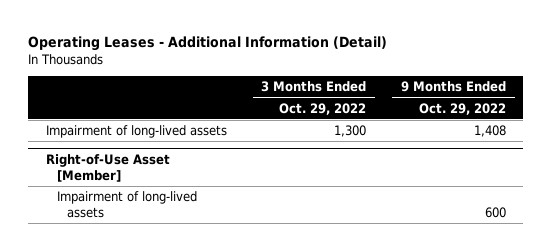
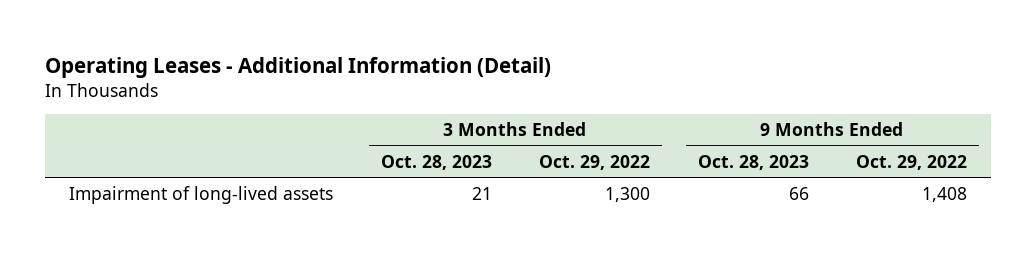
- | 3 Months Ended Oct. 29, 2022 | 9 Months Ended Oct. 29, 2022
+ | 3 Months Ended Oct. 28, 2023 | 3 Months Ended Oct. 29, 2022 | 9 Months Ended Oct. 28, 2023 | 9 Months Ended Oct. 29, 2022
- Right-of-Use Asset [Member]
- Impairment of long-lived assets | | 600

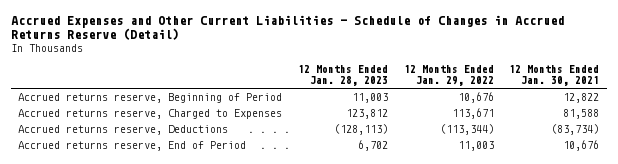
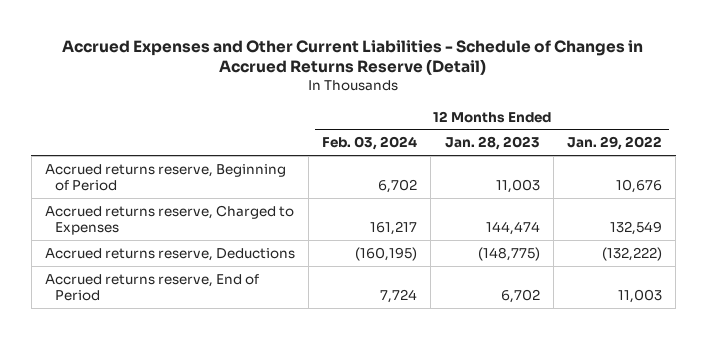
- | 12 Months Ended Jan. 28, 2023 | 12 Months Ended Jan. 29, 2022 | 12 Months Ended Jan. 30, 2021
+ | 12 Months Ended Feb. 03, 2024 | 12 Months Ended Jan. 28, 2023 | 12 Months Ended Jan. 29, 2022
- Accrued returns reserve, Charged to Expenses | 123,812 | 113,671 | 81,588
- Accrued returns reserve, Deductions | (128,113) | (113,344) | (83,734)
+ Accrued returns reserve, Charged to Expenses | 161,217 | 144,474 | 132,549
+ Accrued returns reserve, Deductions | (160,195) | (148,775) | (132,222)

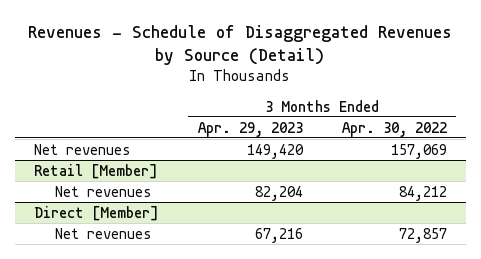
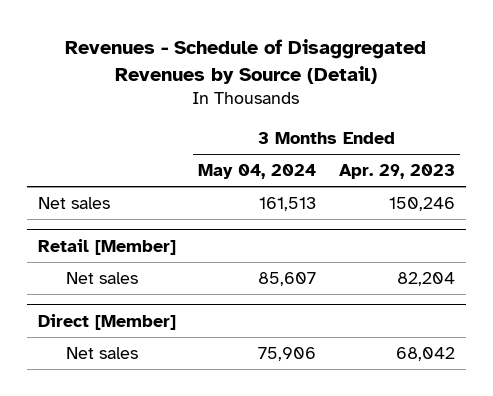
- | 3 Months Ended Apr. 29, 2023 | 3 Months Ended Apr. 30, 2022
+ | 3 Months Ended May 04, 2024 | 3 Months Ended Apr. 29, 2023
- Net revenues | 149,420 | 157,069
+ Net sales | 161,513 | 150,246
@ Retail [Member]
- Net revenues | 82,204 | 84,212
+ Net sales | 85,607 | 82,204
@ Direct [Member]
- Net revenues | 67,216 | 72,857
+ Net sales | 75,906 | 68,042

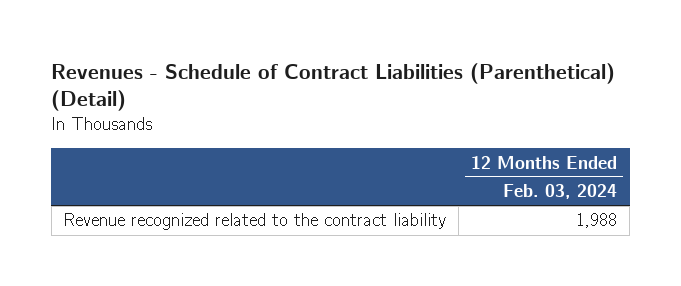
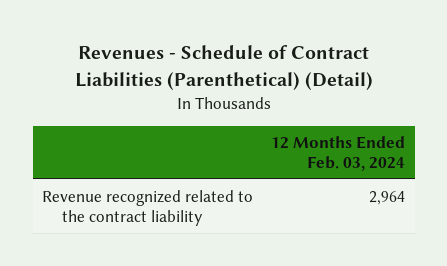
- Revenue recognized related to the contract liability | 1,988
+ Revenue recognized related to the contract liability | 2,964

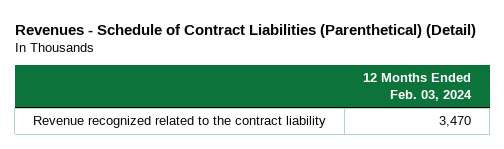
- Revenue recognized related to the contract liability | 2,964
+ Revenue recognized related to the contract liability | 3,470

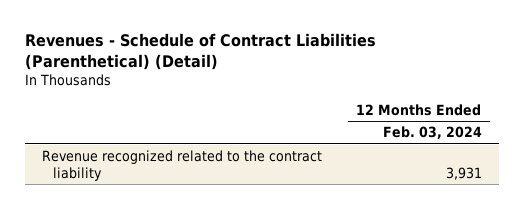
- Revenue recognized related to the contract liability | 3,470
+ Revenue recognized related to the contract liability | 3,931

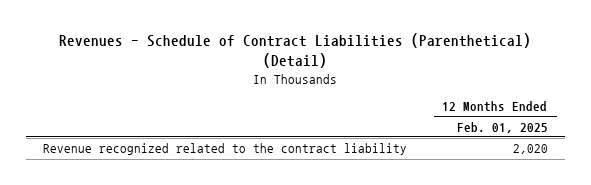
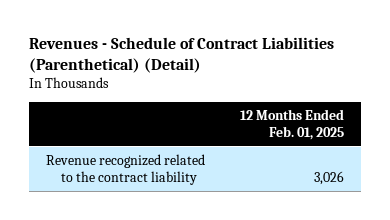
- Revenue recognized related to the contract liability | 2,020
+ Revenue recognized related to the contract liability | 3,026

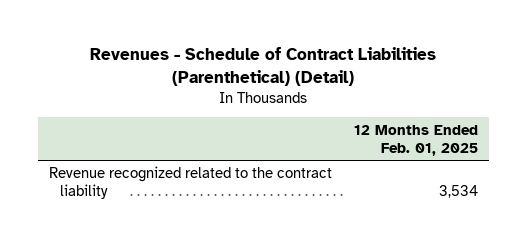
- Revenue recognized related to the contract liability | 3,026
+ Revenue recognized related to the contract liability | 3,534

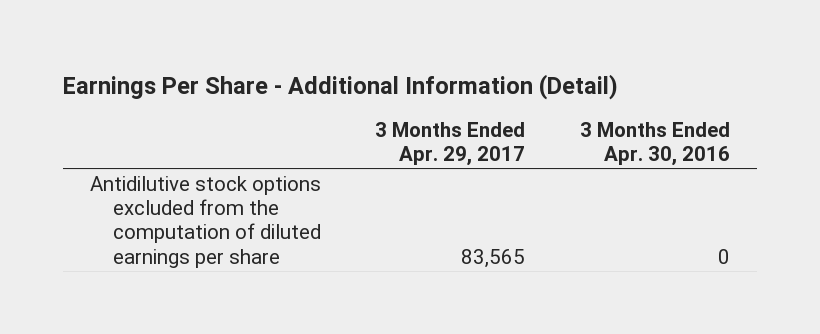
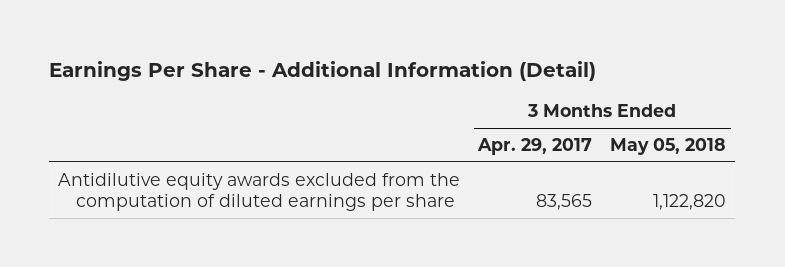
- | 3 Months Ended Apr. 29, 2017 | 3 Months Ended Apr. 30, 2016
+ | 3 Months Ended Apr. 29, 2017 | 3 Months Ended May 05, 2018
- Antidilutive stock options excluded from the computation of diluted earnings per share | 83,565 | 0
+ Antidilutive equity awards excluded from the computation of diluted earnings per share | 83,565 | 1,122,820

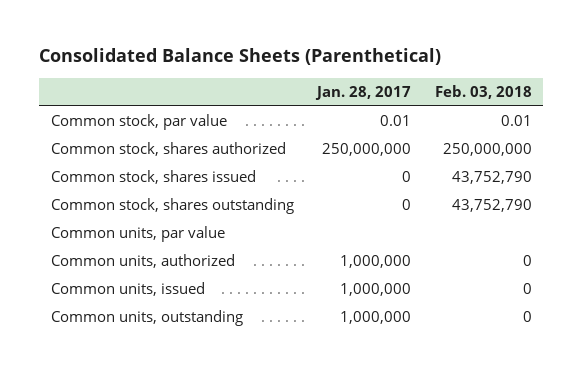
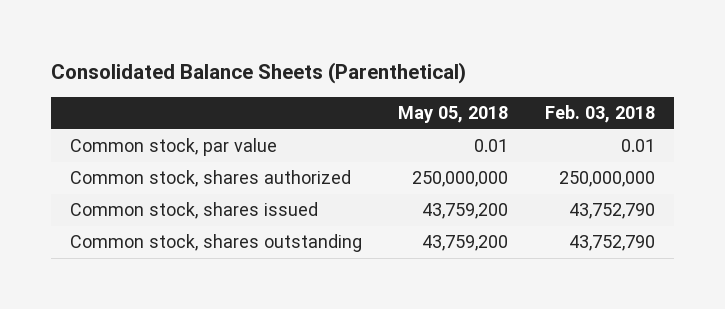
- | Jan. 28, 2017 | Feb. 03, 2018
+ | May 05, 2018 | Feb. 03, 2018
- Common units, par value
- Common units, authorized | 1,000,000 | 0
- Common units, issued | 1,000,000 | 0
- Common units, outstanding | 1,000,000 | 0

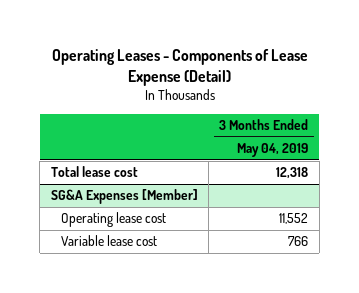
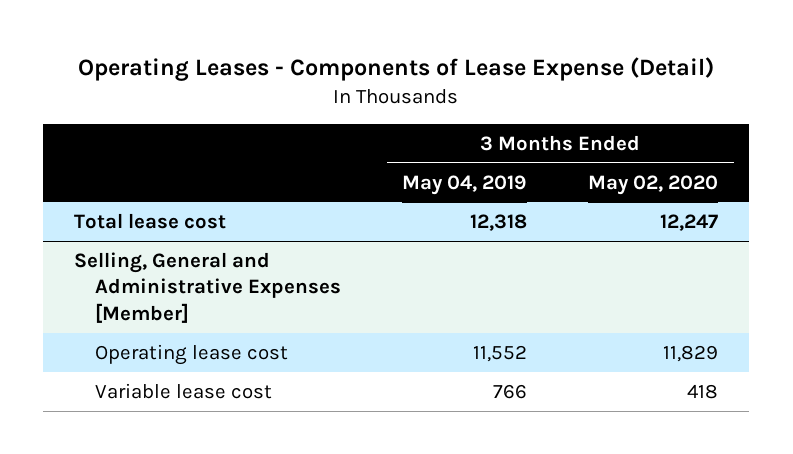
- | 3 Months Ended May 04, 2019
+ | 3 Months Ended May 04, 2019 | 3 Months Ended May 02, 2020
- SG&A Expenses [Member]
+ Selling, General and Administrative Expenses [Member]

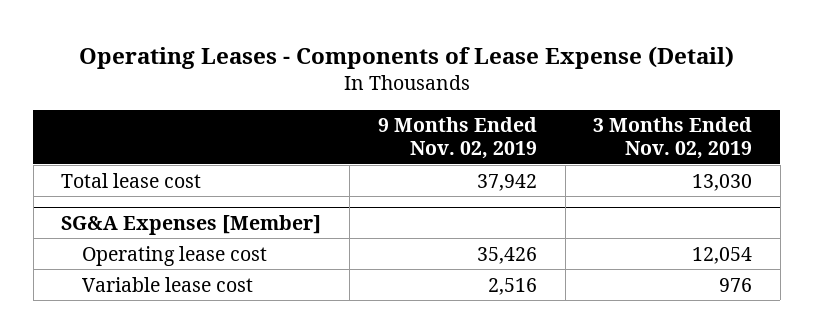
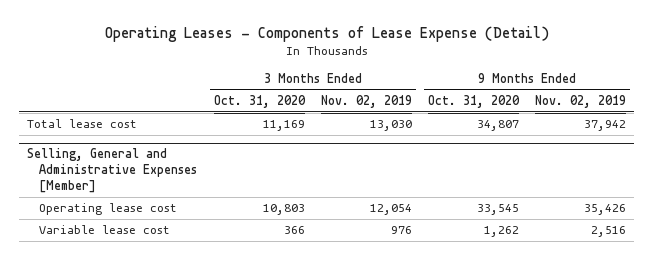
- | 9 Months Ended Nov. 02, 2019 | 3 Months Ended Nov. 02, 2019
+ | 3 Months Ended Oct. 31, 2020 | 3 Months Ended Nov. 02, 2019 | 9 Months Ended Oct. 31, 2020 | 9 Months Ended Nov. 02, 2019
- SG&A Expenses [Member]
+ Selling, General and Administrative Expenses [Member]

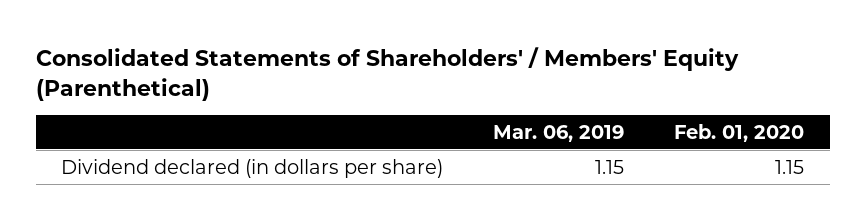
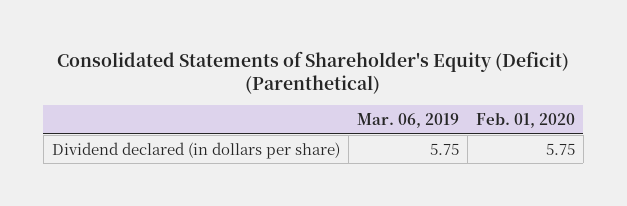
- Consolidated Statements of Shareholders' / Members' Equity (Parenthetical)
+ Consolidated Statements of Shareholder's Equity (Deficit) (Parenthetical)
- Dividend declared (in dollars per share) | 1.15 | 1.15
+ Dividend declared (in dollars per share) | 5.75 | 5.75

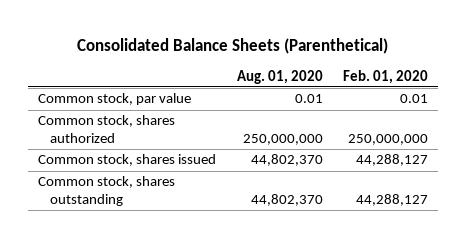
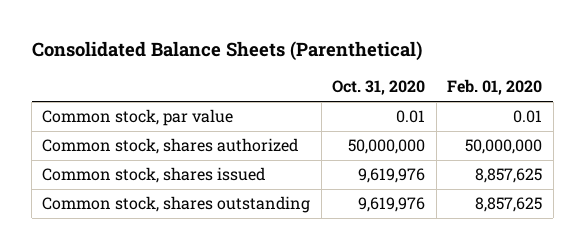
- | Aug. 01, 2020 | Feb. 01, 2020
+ | Oct. 31, 2020 | Feb. 01, 2020
- Common stock, shares authorized | 250,000,000 | 250,000,000
- Common stock, shares issued | 44,802,370 | 44,288,127
- Common stock, shares outstanding | 44,802,370 | 44,288,127
+ Common stock, shares authorized | 50,000,000 | 50,000,000
+ Common stock, shares issued | 9,619,976 | 8,857,625
+ Common stock, shares outstanding | 9,619,976 | 8,857,625

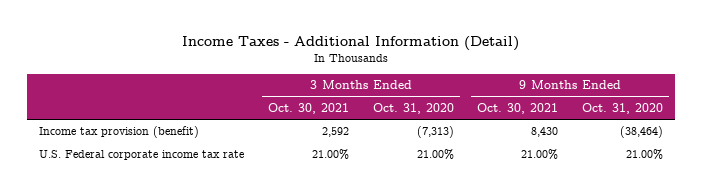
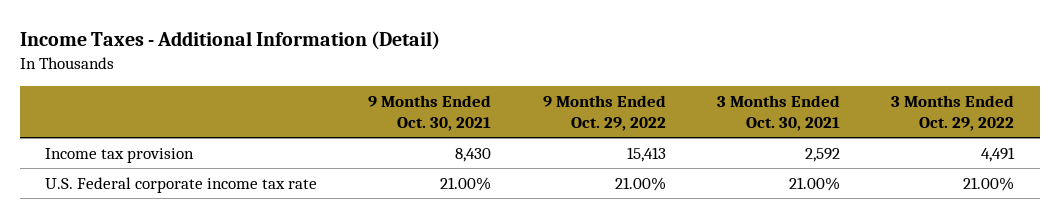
- | 3 Months Ended Oct. 30, 2021 | 3 Months Ended Oct. 31, 2020 | 9 Months Ended Oct. 30, 2021 | 9 Months Ended Oct. 31, 2020
+ | 9 Months Ended Oct. 30, 2021 | 9 Months Ended Oct. 29, 2022 | 3 Months Ended Oct. 30, 2021 | 3 Months Ended Oct. 29, 2022
- Income tax provision (benefit) | 2,592 | (7,313) | 8,430 | (38,464)
+ Income tax provision | 8,430 | 15,413 | 2,592 | 4,491

